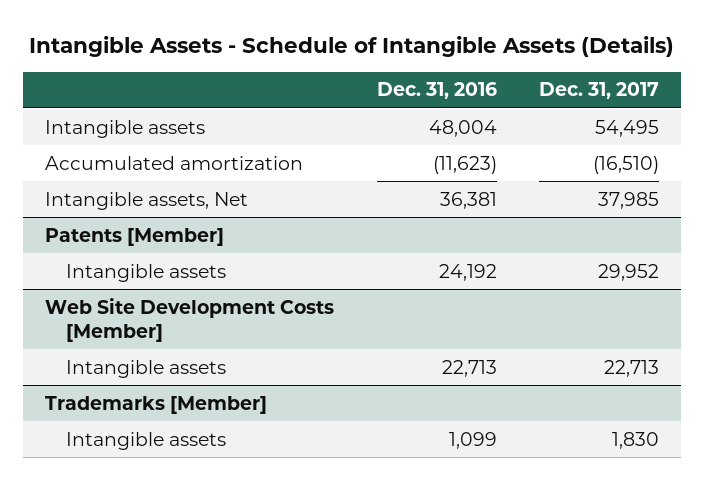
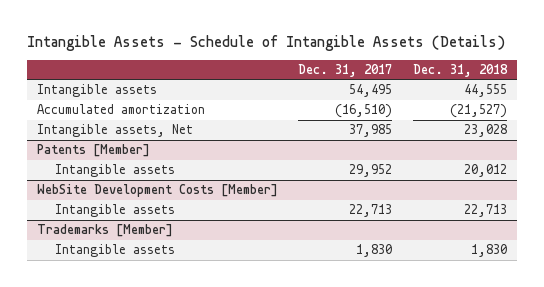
- | Dec. 31, 2016 | Dec. 31, 2017
+ | Dec. 31, 2017 | Dec. 31, 2018
- Web Site Development Costs [Member]
+ WebSite Development Costs [Member]

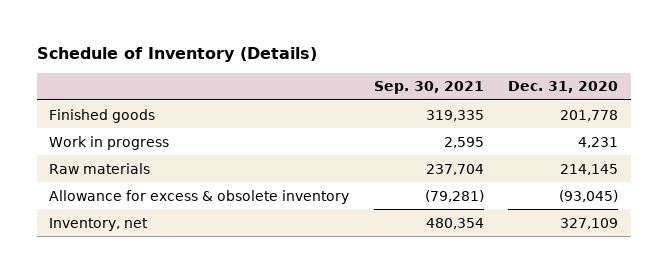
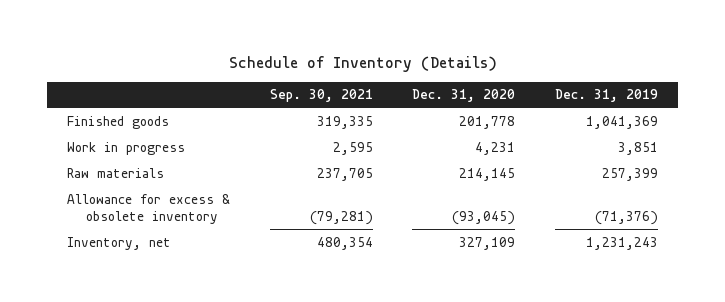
- | Sep. 30, 2021 | Dec. 31, 2020
+ | Sep. 30, 2021 | Dec. 31, 2020 | Dec. 31, 2019
- Raw materials | 237,704 | 214,145
+ Raw materials | 237,705 | 214,145 | 257,399

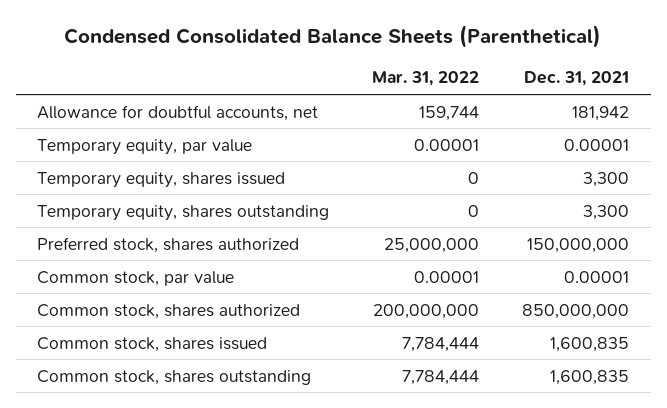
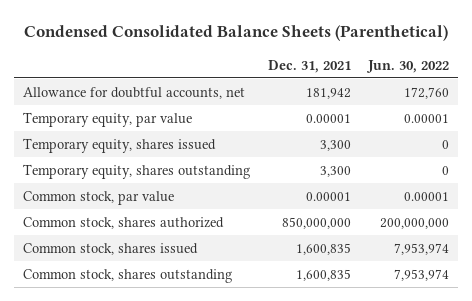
- | Mar. 31, 2022 | Dec. 31, 2021
+ | Dec. 31, 2021 | Jun. 30, 2022
- Preferred stock, shares authorized | 25,000,000 | 150,000,000

